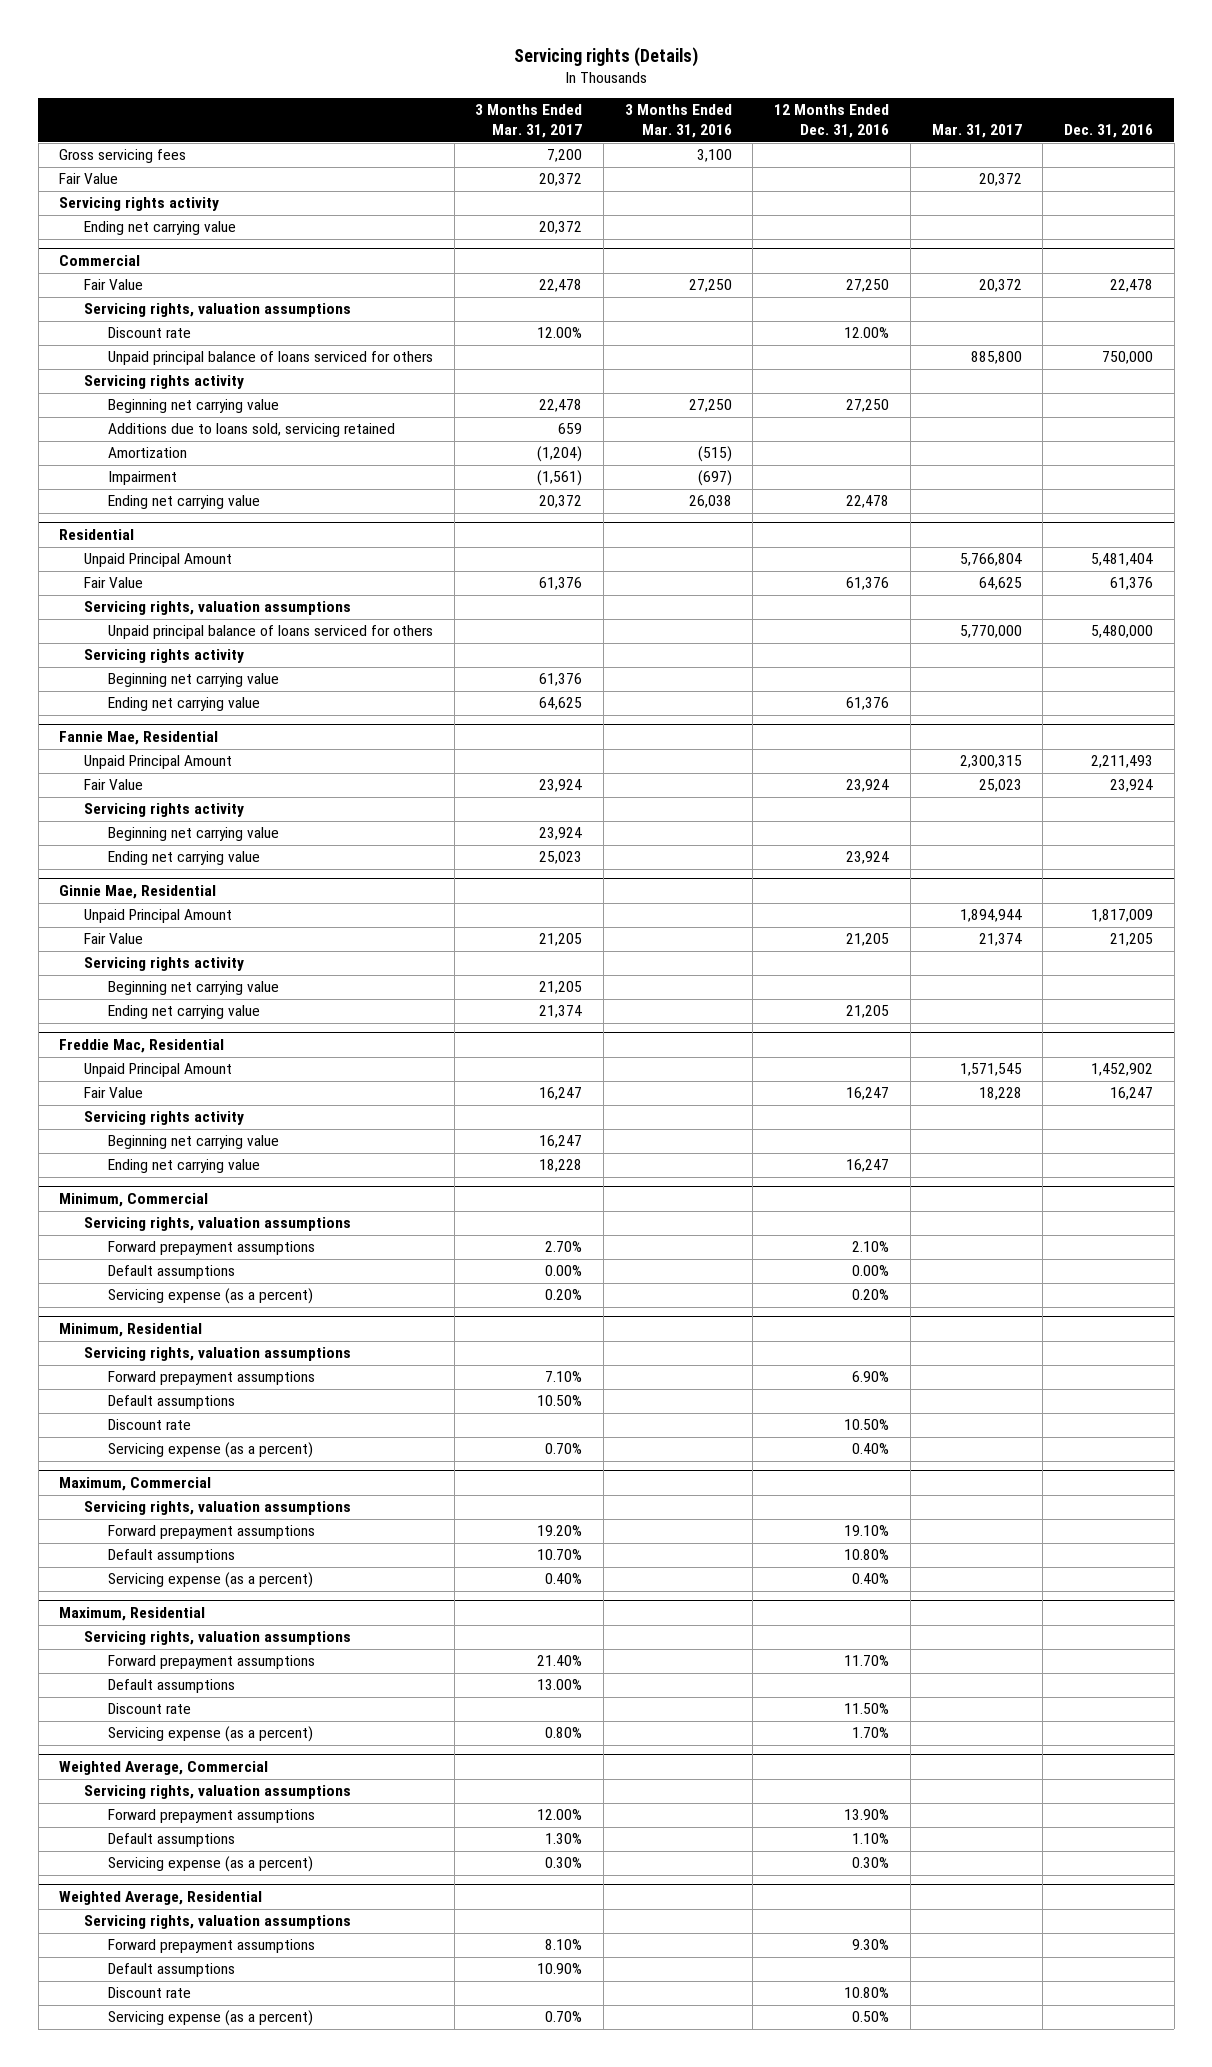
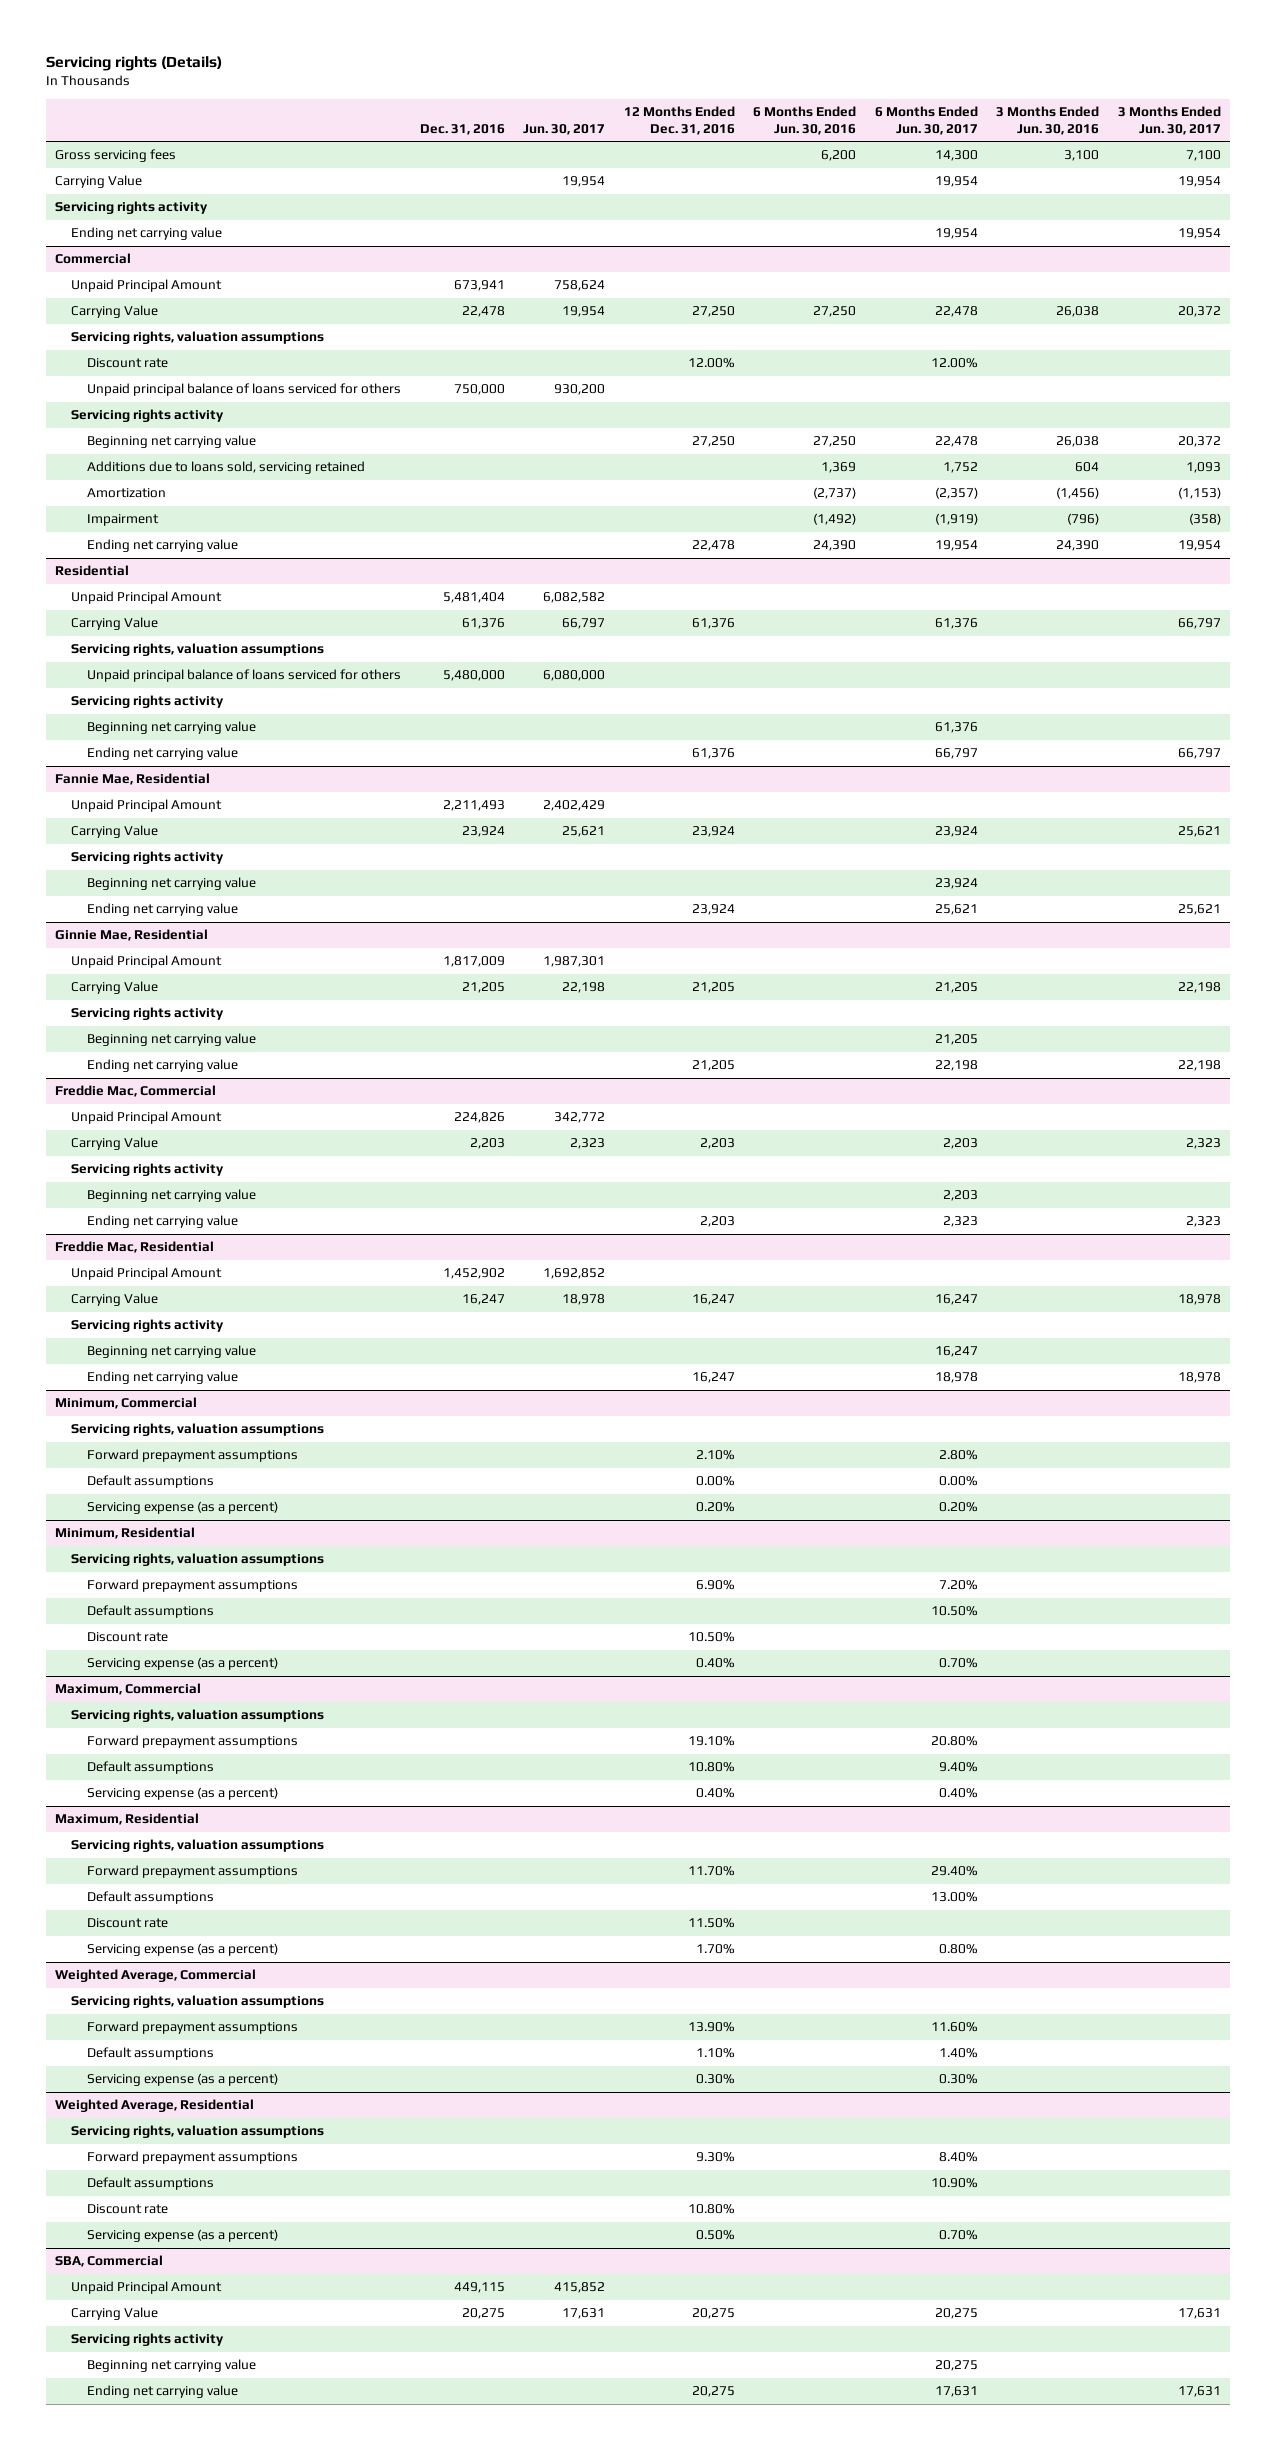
- | 3 Months Ended Mar. 31, 2017 | 3 Months Ended Mar. 31, 2016 | 12 Months Ended Dec. 31, 2016 | Mar. 31, 2017 | Dec. 31, 2016
+ | Dec. 31, 2016 | Jun. 30, 2017 | 12 Months Ended Dec. 31, 2016 | 6 Months Ended Jun. 30, 2016 | 6 Months Ended Jun. 30, 2017 | 3 Months Ended Jun. 30, 2016 | 3 Months Ended Jun. 30, 2017
- Fair Value | 20,372 | | | 20,372 |
+ Carrying Value | | 19,954 | | | 19,954 | | 19,954
@ Commercial
- Fair Value | 22,478 | 27,250 | 27,250 | 20,372 | 22,478
+ Unpaid Principal Amount | 673,941 | 758,624 | | | | |
+ Carrying Value | 22,478 | 19,954 | 27,250 | 27,250 | 22,478 | 26,038 | 20,372
@ Residential
- Fair Value | 61,376 | | 61,376 | 64,625 | 61,376
+ Carrying Value | 61,376 | 66,797 | 61,376 | | 61,376 | | 66,797
@ Fannie Mae, Residential
- Fair Value | 23,924 | | 23,924 | 25,023 | 23,924
+ Carrying Value | 23,924 | 25,621 | 23,924 | | 23,924 | | 25,621
@ Ginnie Mae, Residential
- Fair Value | 21,205 | | 21,205 | 21,374 | 21,205
+ Carrying Value | 21,205 | 22,198 | 21,205 | | 21,205 | | 22,198
+ Freddie Mac, Commercial
+ Unpaid Principal Amount | 224,826 | 342,772 | | | | |
+ Carrying Value | 2,203 | 2,323 | 2,203 | | 2,203 | | 2,323
+ Servicing rights activity
+ Beginning net carrying value | | | | | 2,203 | |
+ Ending net carrying value | | | 2,203 | | 2,323 | | 2,323
@ Freddie Mac, Residential
- Fair Value | 16,247 | | 16,247 | 18,228 | 16,247
+ Carrying Value | 16,247 | 18,978 | 16,247 | | 16,247 | | 18,978
+ SBA, Commercial
+ Unpaid Principal Amount | 449,115 | 415,852 | | | | |
+ Carrying Value | 20,275 | 17,631 | 20,275 | | 20,275 | | 17,631
+ Servicing rights activity
+ Beginning net carrying value | | | | | 20,275 | |
+ Ending net carrying value | | | 20,275 | | 17,631 | | 17,631

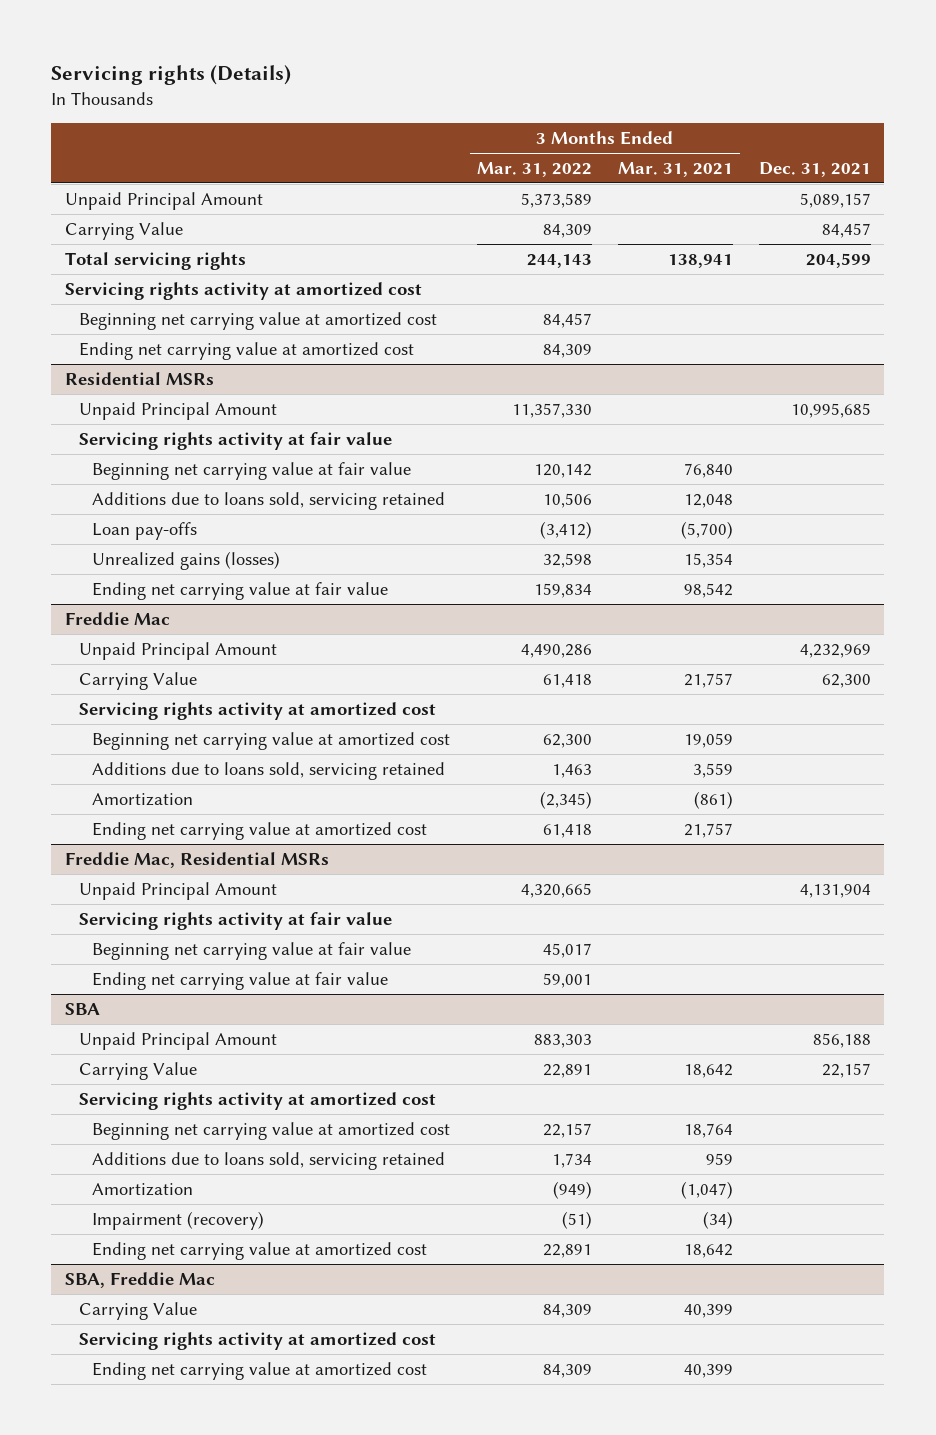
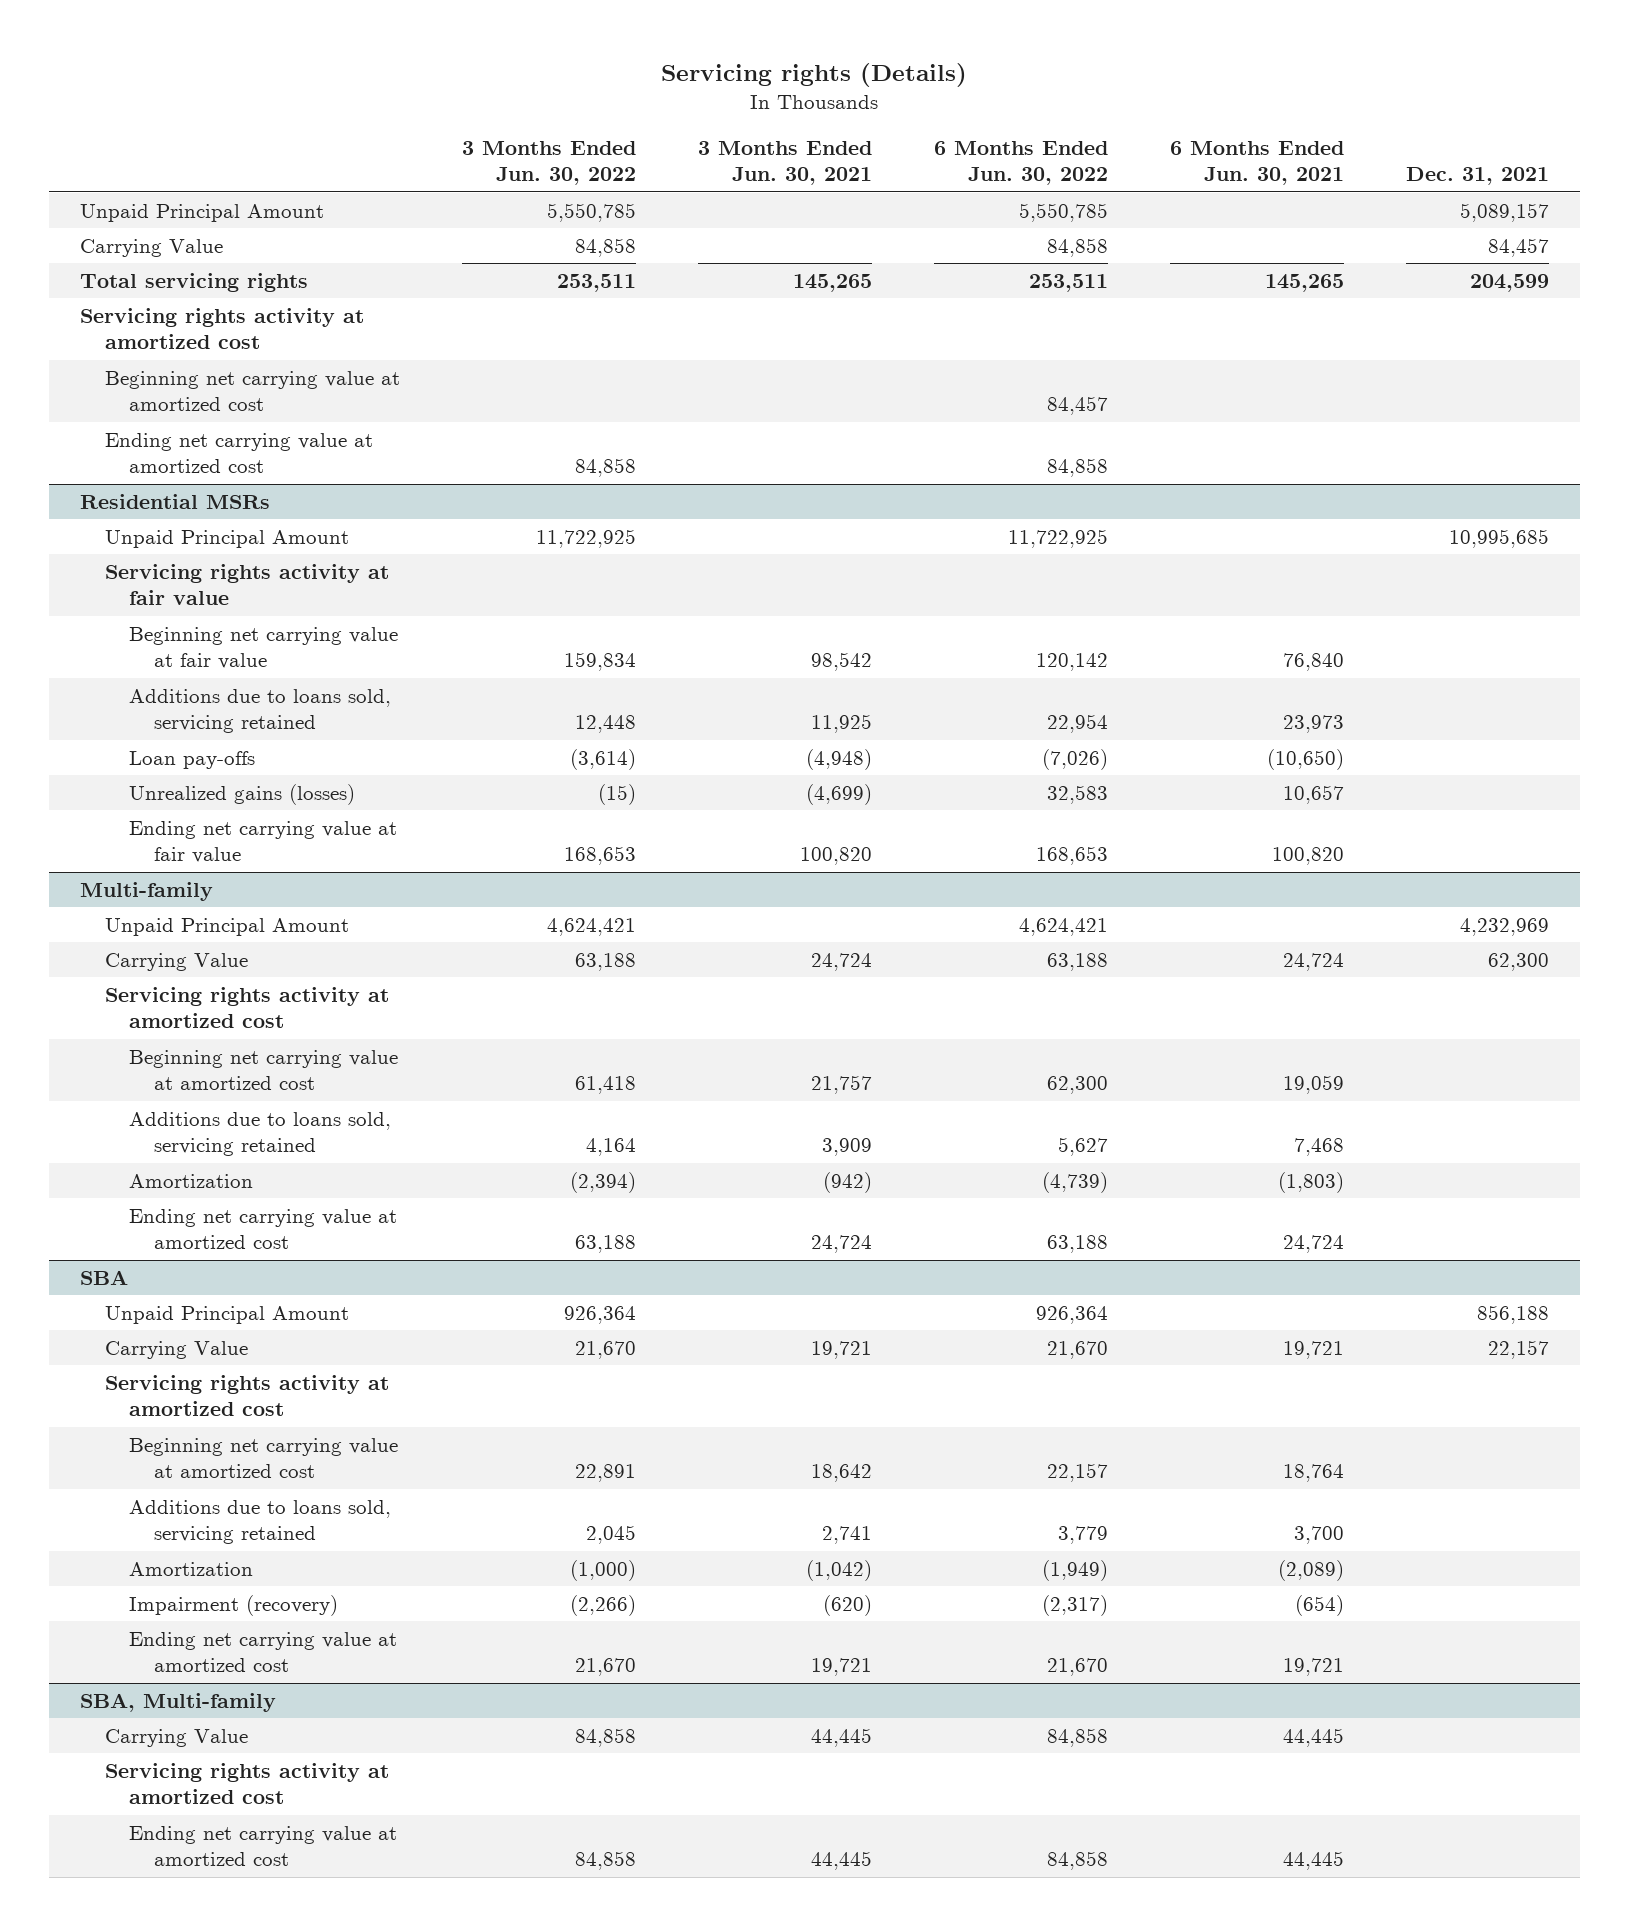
- | 3 Months Ended Mar. 31, 2022 | 3 Months Ended Mar. 31, 2021 | Dec. 31, 2021
+ | 3 Months Ended Jun. 30, 2022 | 3 Months Ended Jun. 30, 2021 | 6 Months Ended Jun. 30, 2022 | 6 Months Ended Jun. 30, 2021 | Dec. 31, 2021
- Freddie Mac
+ Multi-family
- Freddie Mac, Residential MSRs
- Unpaid Principal Amount | 4,320,665 | | 4,131,904
- Servicing rights activity at fair value
- Beginning net carrying value at fair value | 45,017 | |
- Ending net carrying value at fair value | 59,001 | |
- SBA, Freddie Mac
- Carrying Value | 84,309 | 40,399 |
- Servicing rights activity at amortized cost
- Ending net carrying value at amortized cost | 84,309 | 40,399 |
+ SBA, Multi-family
+ Carrying Value | 84,858 | 44,445 | 84,858 | 44,445 |
+ Servicing rights activity at amortized cost
+ Ending net carrying value at amortized cost | 84,858 | 44,445 | 84,858 | 44,445 |

